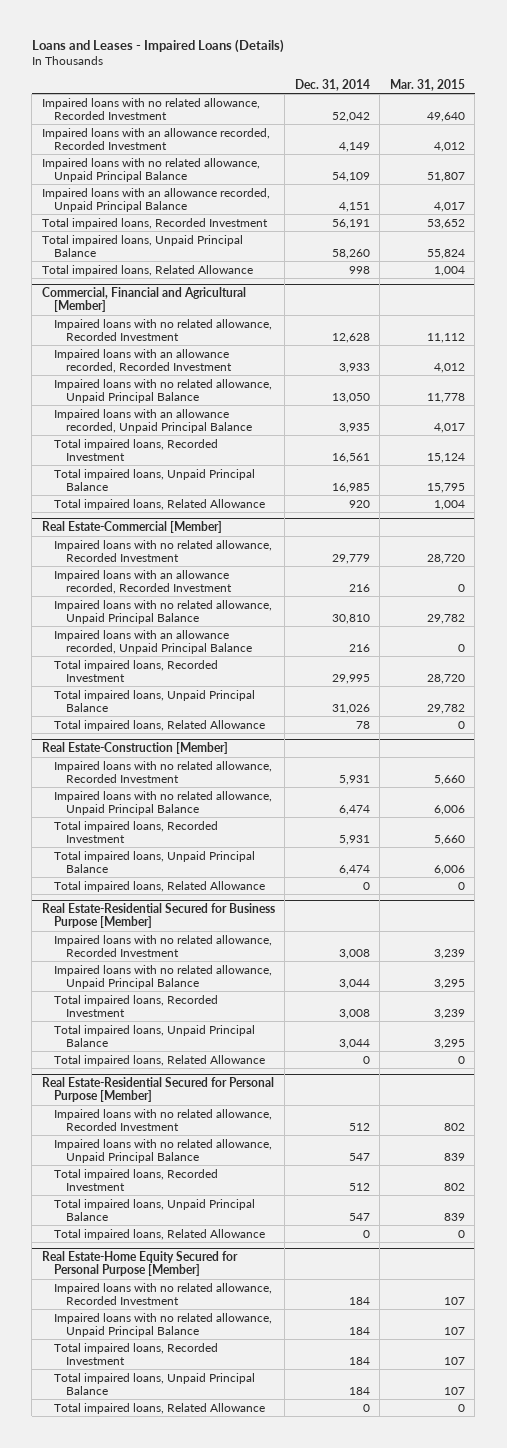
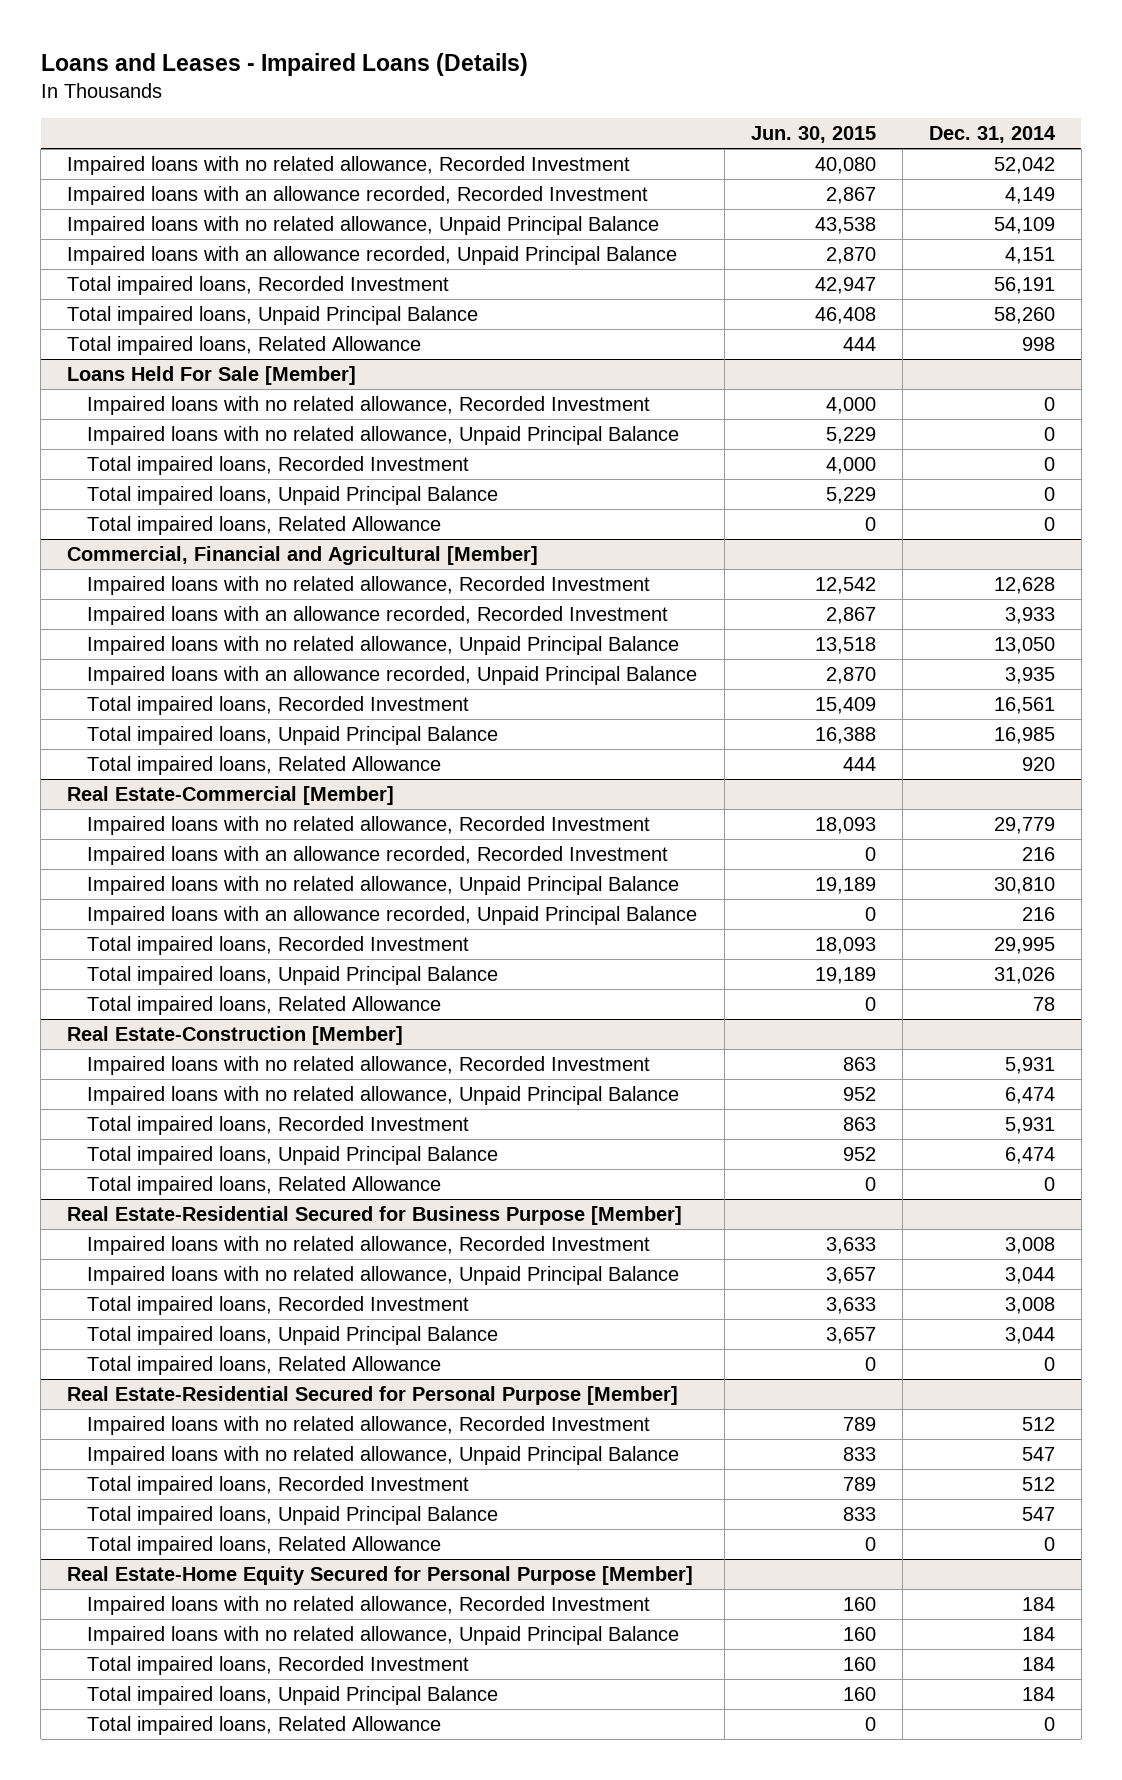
- | Dec. 31, 2014 | Mar. 31, 2015
+ | Jun. 30, 2015 | Dec. 31, 2014
+ Loans Held For Sale [Member]
+ Impaired loans with no related allowance, Recorded Investment | 4,000 | 0
+ Impaired loans with no related allowance, Unpaid Principal Balance | 5,229 | 0
+ Total impaired loans, Recorded Investment | 4,000 | 0
+ Total impaired loans, Unpaid Principal Balance | 5,229 | 0
+ Total impaired loans, Related Allowance | 0 | 0

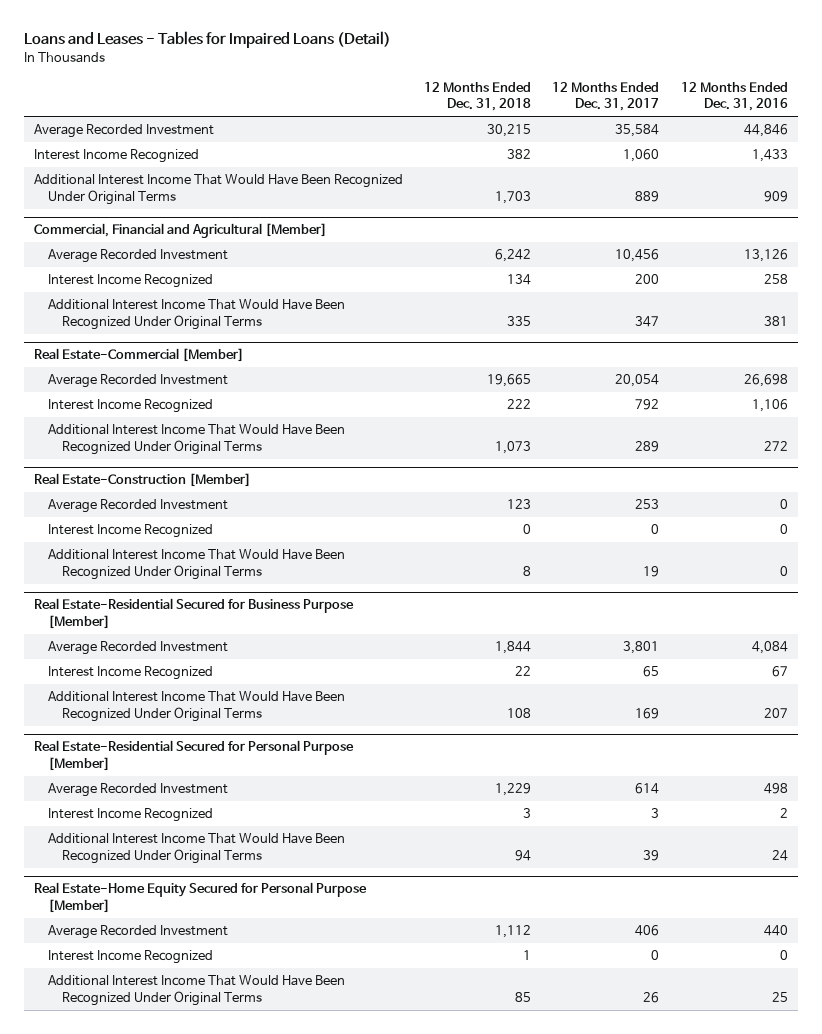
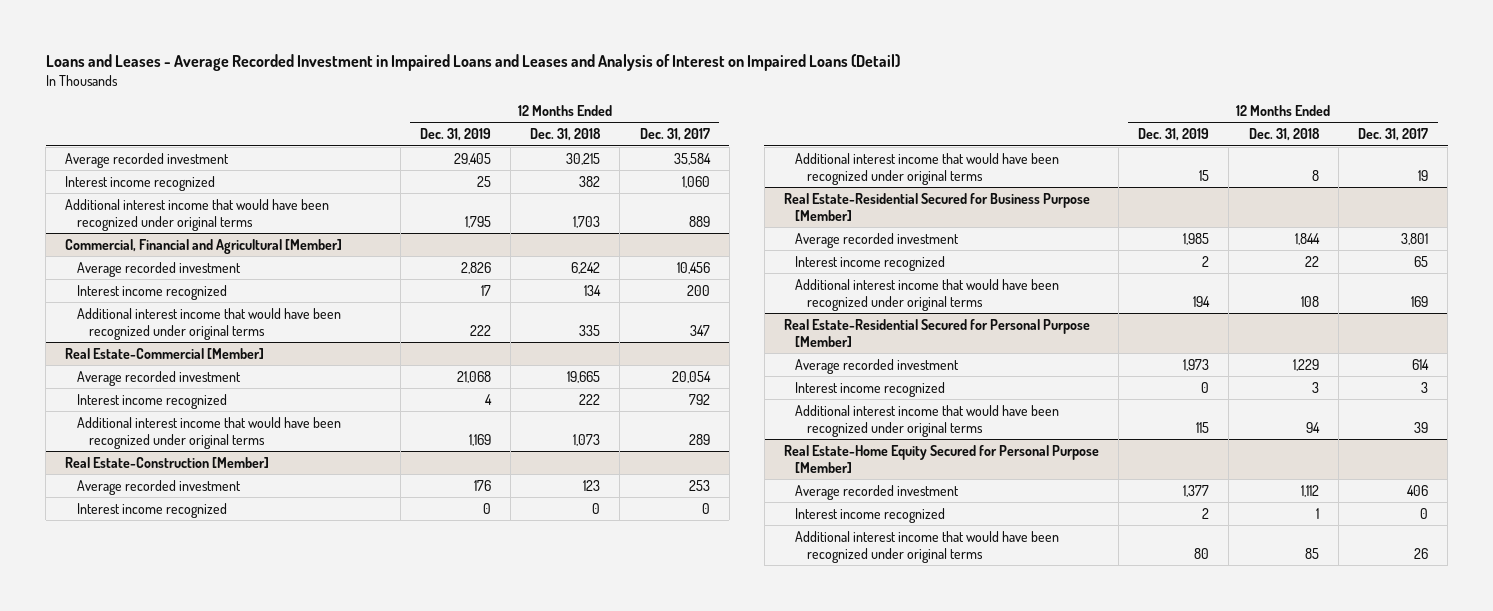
- Loans and Leases - Tables for Impaired Loans (Detail)
+ Loans and Leases - Average Recorded Investment in Impaired Loans and Leases and Analysis of Interest on Impaired Loans (Detail)
- | 12 Months Ended Dec. 31, 2018 | 12 Months Ended Dec. 31, 2017 | 12 Months Ended Dec. 31, 2016
+ | 12 Months Ended Dec. 31, 2019 | 12 Months Ended Dec. 31, 2018 | 12 Months Ended Dec. 31, 2017
- Average Recorded Investment | 30,215 | 35,584 | 44,846
- Interest Income Recognized | 382 | 1,060 | 1,433
- Additional Interest Income That Would Have Been Recognized Under Original Terms | 1,703 | 889 | 909
+ Average recorded investment | 29,405 | 30,215 | 35,584
+ Interest income recognized | 25 | 382 | 1,060
+ Additional interest income that would have been recognized under original terms | 1,795 | 1,703 | 889
@ Commercial, Financial and Agricultural [Member]
- Average Recorded Investment | 6,242 | 10,456 | 13,126
- Interest Income Recognized | 134 | 200 | 258
- Additional Interest Income That Would Have Been Recognized Under Original Terms | 335 | 347 | 381
+ Average recorded investment | 2,826 | 6,242 | 10,456
+ Interest income recognized | 17 | 134 | 200
+ Additional interest income that would have been recognized under original terms | 222 | 335 | 347
@ Real Estate-Commercial [Member]
- Average Recorded Investment | 19,665 | 20,054 | 26,698
- Interest Income Recognized | 222 | 792 | 1,106
- Additional Interest Income That Would Have Been Recognized Under Original Terms | 1,073 | 289 | 272
+ Average recorded investment | 21,068 | 19,665 | 20,054
+ Interest income recognized | 4 | 222 | 792
+ Additional interest income that would have been recognized under original terms | 1,169 | 1,073 | 289
@ Real Estate-Construction [Member]
- Average Recorded Investment | 123 | 253 | 0
- Interest Income Recognized | 0 | 0 | 0
- Additional Interest Income That Would Have Been Recognized Under Original Terms | 8 | 19 | 0
+ Average recorded investment | 176 | 123 | 253
+ Interest income recognized | 0 | 0 | 0
+ Additional interest income that would have been recognized under original terms | 15 | 8 | 19
@ Real Estate-Residential Secured for Business Purpose [Member]
- Average Recorded Investment | 1,844 | 3,801 | 4,084
- Interest Income Recognized | 22 | 65 | 67
- Additional Interest Income That Would Have Been Recognized Under Original Terms | 108 | 169 | 207
+ Average recorded investment | 1,985 | 1,844 | 3,801
+ Interest income recognized | 2 | 22 | 65
+ Additional interest income that would have been recognized under original terms | 194 | 108 | 169
@ Real Estate-Residential Secured for Personal Purpose [Member]
- Average Recorded Investment | 1,229 | 614 | 498
- Interest Income Recognized | 3 | 3 | 2
- Additional Interest Income That Would Have Been Recognized Under Original Terms | 94 | 39 | 24
+ Average recorded investment | 1,973 | 1,229 | 614
+ Interest income recognized | 0 | 3 | 3
+ Additional interest income that would have been recognized under original terms | 115 | 94 | 39
@ Real Estate-Home Equity Secured for Personal Purpose [Member]
- Average Recorded Investment | 1,112 | 406 | 440
- Interest Income Recognized | 1 | 0 | 0
- Additional Interest Income That Would Have Been Recognized Under Original Terms | 85 | 26 | 25
+ Average recorded investment | 1,377 | 1,112 | 406
+ Interest income recognized | 2 | 1 | 0
+ Additional interest income that would have been recognized under original terms | 80 | 85 | 26

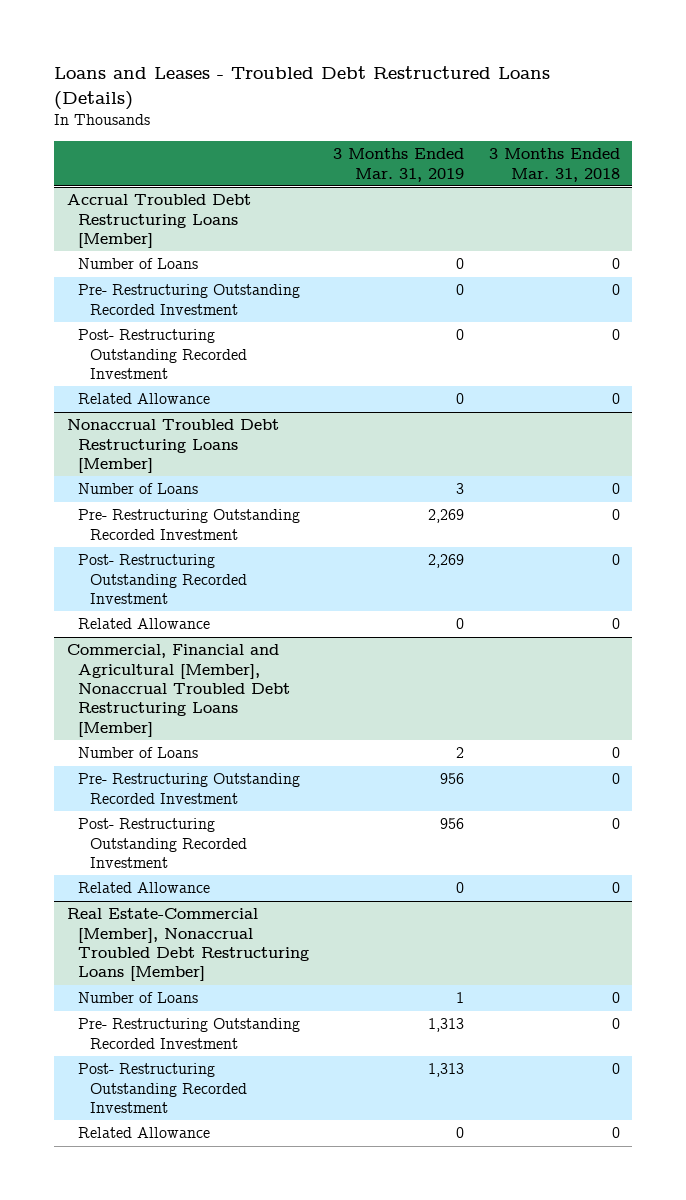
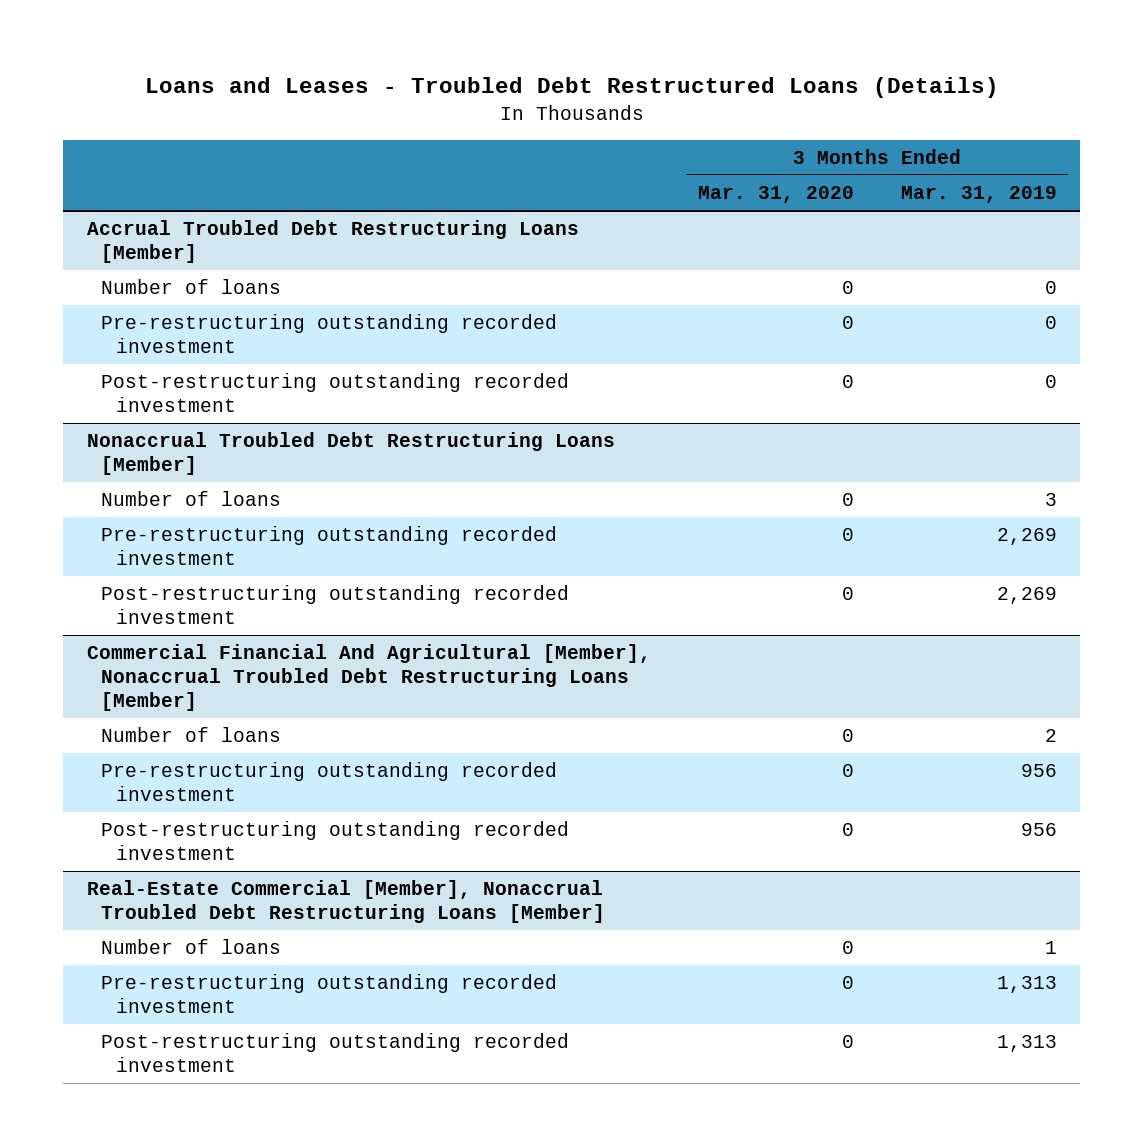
- | 3 Months Ended Mar. 31, 2019 | 3 Months Ended Mar. 31, 2018
+ | 3 Months Ended Mar. 31, 2020 | 3 Months Ended Mar. 31, 2019
@ Accrual Troubled Debt Restructuring Loans [Member]
- Number of Loans | 0 | 0
- Pre- Restructuring Outstanding Recorded Investment | 0 | 0
- Post- Restructuring Outstanding Recorded Investment | 0 | 0
- Related Allowance | 0 | 0
+ Number of loans | 0 | 0
+ Pre-restructuring outstanding recorded investment | 0 | 0
+ Post-restructuring outstanding recorded investment | 0 | 0
@ Nonaccrual Troubled Debt Restructuring Loans [Member]
- Number of Loans | 3 | 0
- Pre- Restructuring Outstanding Recorded Investment | 2,269 | 0
- Post- Restructuring Outstanding Recorded Investment | 2,269 | 0
- Related Allowance | 0 | 0
- Commercial, Financial and Agricultural [Member], Nonaccrual Troubled Debt Restructuring Loans [Member]
- Number of Loans | 2 | 0
- Pre- Restructuring Outstanding Recorded Investment | 956 | 0
- Post- Restructuring Outstanding Recorded Investment | 956 | 0
- Related Allowance | 0 | 0
- Real Estate-Commercial [Member], Nonaccrual Troubled Debt Restructuring Loans [Member]
- Number of Loans | 1 | 0
- Pre- Restructuring Outstanding Recorded Investment | 1,313 | 0
- Post- Restructuring Outstanding Recorded Investment | 1,313 | 0
- Related Allowance | 0 | 0
@ Nonaccrual Troubled Debt Restructuring Loans [Member]
+ Number of loans | 0 | 3
+ Pre-restructuring outstanding recorded investment | 0 | 2,269
+ Post-restructuring outstanding recorded investment | 0 | 2,269
+ Commercial Financial And Agricultural [Member], Nonaccrual Troubled Debt Restructuring Loans [Member]
+ Number of loans | 0 | 2
+ Pre-restructuring outstanding recorded investment | 0 | 956
+ Post-restructuring outstanding recorded investment | 0 | 956
+ Real-Estate Commercial [Member], Nonaccrual Troubled Debt Restructuring Loans [Member]
+ Number of loans | 0 | 1
+ Pre-restructuring outstanding recorded investment | 0 | 1,313
+ Post-restructuring outstanding recorded investment | 0 | 1,313

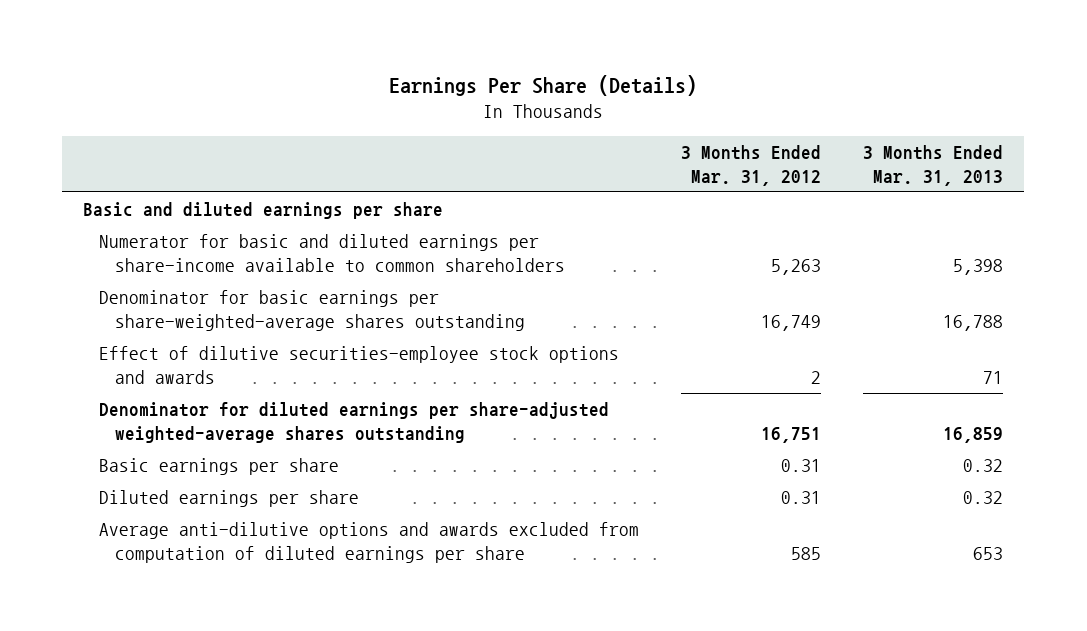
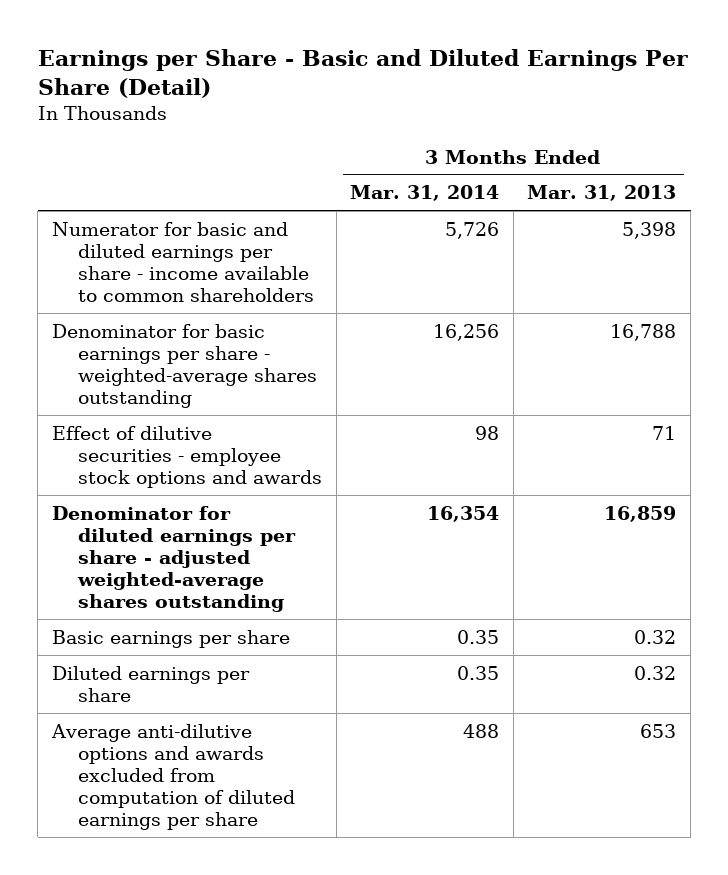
- Earnings Per Share (Details)
+ Earnings per Share - Basic and Diluted Earnings Per Share (Detail)
- | 3 Months Ended Mar. 31, 2012 | 3 Months Ended Mar. 31, 2013
+ | 3 Months Ended Mar. 31, 2014 | 3 Months Ended Mar. 31, 2013
- Basic and diluted earnings per share
- Numerator for basic and diluted earnings per share-income available to common shareholders | 5,263 | 5,398
- Denominator for basic earnings per share-weighted-average shares outstanding | 16,749 | 16,788
- Effect of dilutive securities-employee stock options and awards | 2 | 71
- Denominator for diluted earnings per share-adjusted weighted-average shares outstanding | 16,751 | 16,859
+ Numerator for basic and diluted earnings per share - income available to common shareholders | 5,726 | 5,398
+ Denominator for basic earnings per share - weighted-average shares outstanding | 16,256 | 16,788
+ Effect of dilutive securities - employee stock options and awards | 98 | 71
+ Denominator for diluted earnings per share - adjusted weighted-average shares outstanding | 16,354 | 16,859

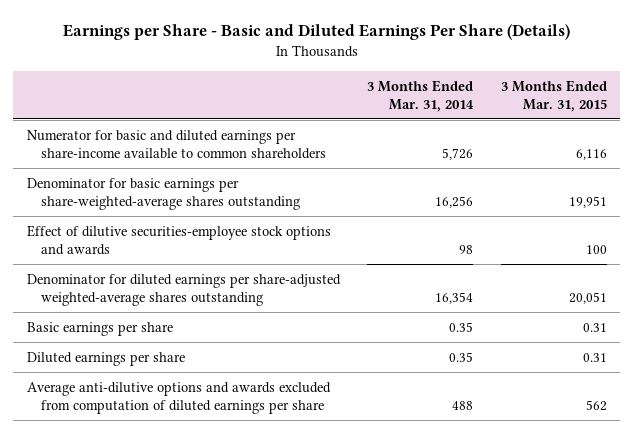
- Earnings per Share - Basic and Diluted Earnings Per Share (Detail)
+ Earnings per Share - Basic and Diluted Earnings Per Share (Details)
- | 3 Months Ended Mar. 31, 2014 | 3 Months Ended Mar. 31, 2013
+ | 3 Months Ended Mar. 31, 2014 | 3 Months Ended Mar. 31, 2015
- Numerator for basic and diluted earnings per share - income available to common shareholders | 5,726 | 5,398
- Denominator for basic earnings per share - weighted-average shares outstanding | 16,256 | 16,788
- Effect of dilutive securities - employee stock options and awards | 98 | 71
- Denominator for diluted earnings per share - adjusted weighted-average shares outstanding | 16,354 | 16,859
+ Numerator for basic and diluted earnings per share-income available to common shareholders | 5,726 | 6,116
+ Denominator for basic earnings per share-weighted-average shares outstanding | 16,256 | 19,951
+ Effect of dilutive securities-employee stock options and awards | 98 | 100
+ Denominator for diluted earnings per share-adjusted weighted-average shares outstanding | 16,354 | 20,051

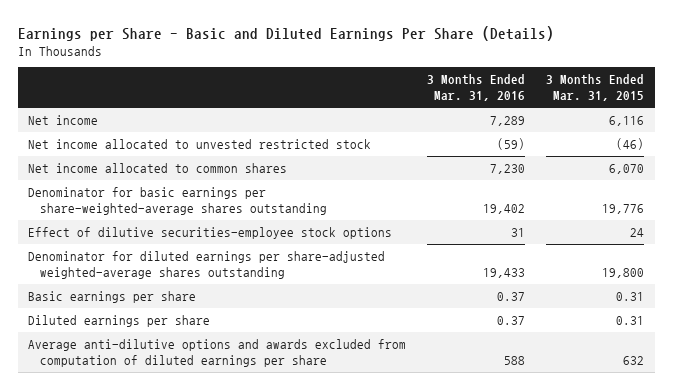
- | 3 Months Ended Mar. 31, 2014 | 3 Months Ended Mar. 31, 2015
+ | 3 Months Ended Mar. 31, 2016 | 3 Months Ended Mar. 31, 2015
- Numerator for basic and diluted earnings per share-income available to common shareholders | 5,726 | 6,116
- Denominator for basic earnings per share-weighted-average shares outstanding | 16,256 | 19,951
- Effect of dilutive securities-employee stock options and awards | 98 | 100
- Denominator for diluted earnings per share-adjusted weighted-average shares outstanding | 16,354 | 20,051
+ Net income | 7,289 | 6,116
+ Net income allocated to unvested restricted stock | (59) | (46)
+ Net income allocated to common shares | 7,230 | 6,070
+ Denominator for basic earnings per share-weighted-average shares outstanding | 19,402 | 19,776
+ Effect of dilutive securities-employee stock options | 31 | 24
+ Denominator for diluted earnings per share-adjusted weighted-average shares outstanding | 19,433 | 19,800
- Average anti-dilutive options and awards excluded from computation of diluted earnings per share | 488 | 562
+ Average anti-dilutive options and awards excluded from computation of diluted earnings per share | 588 | 632

